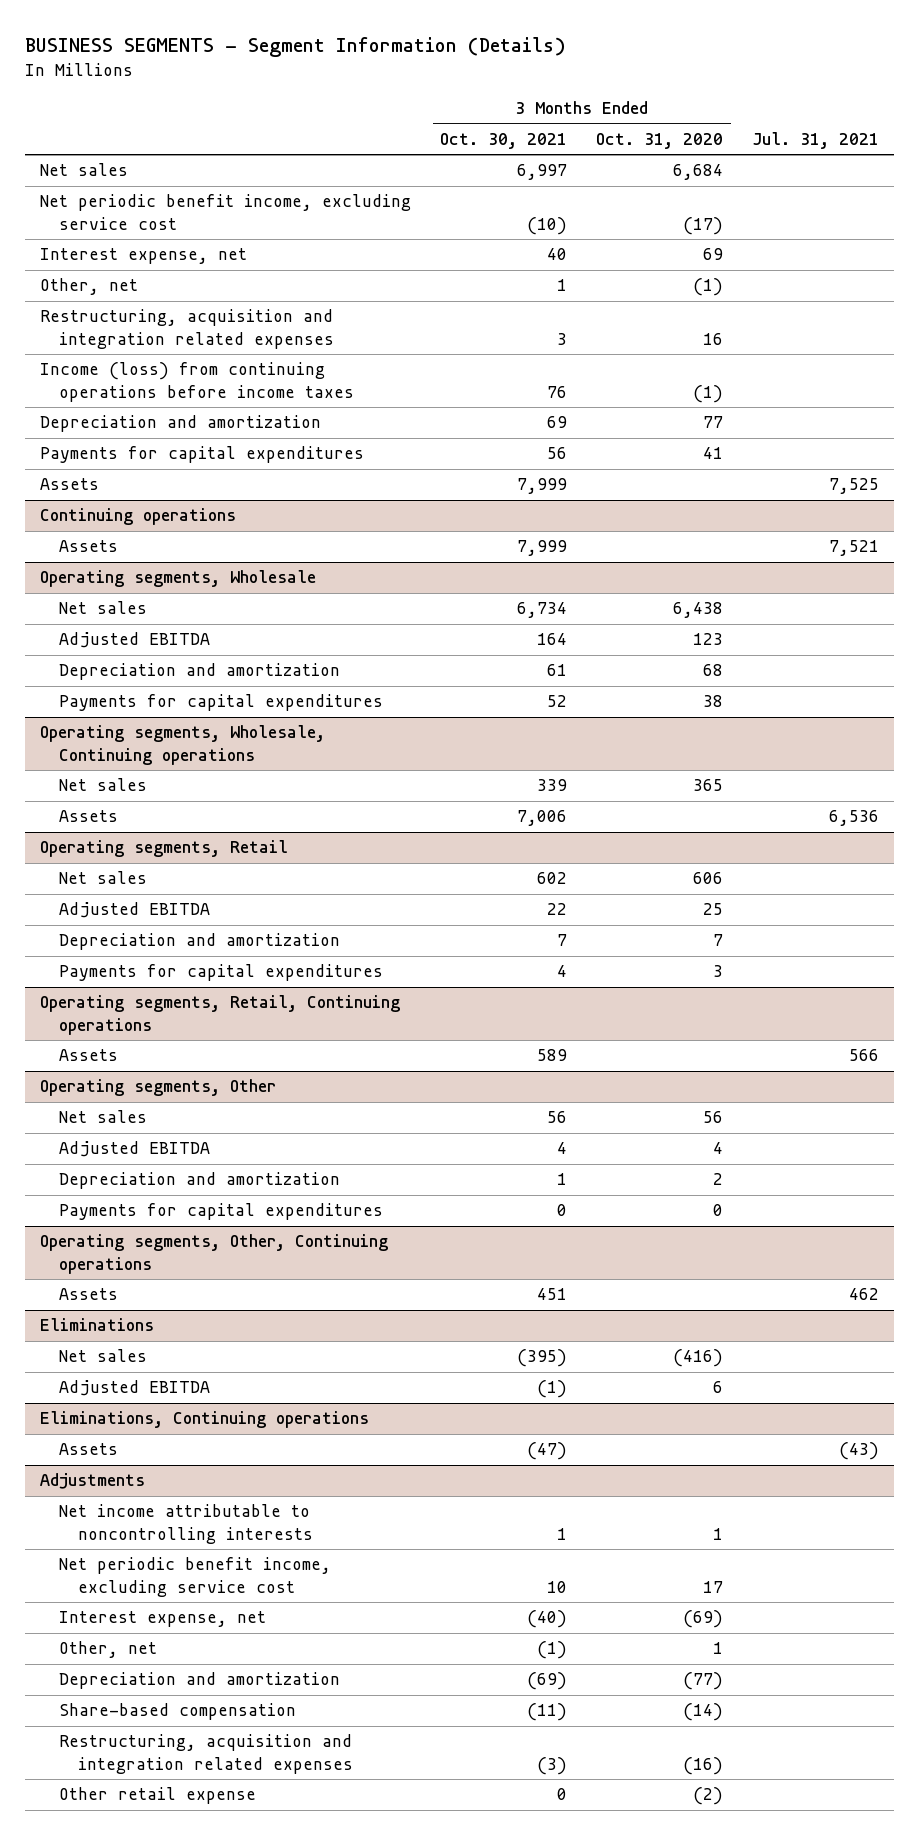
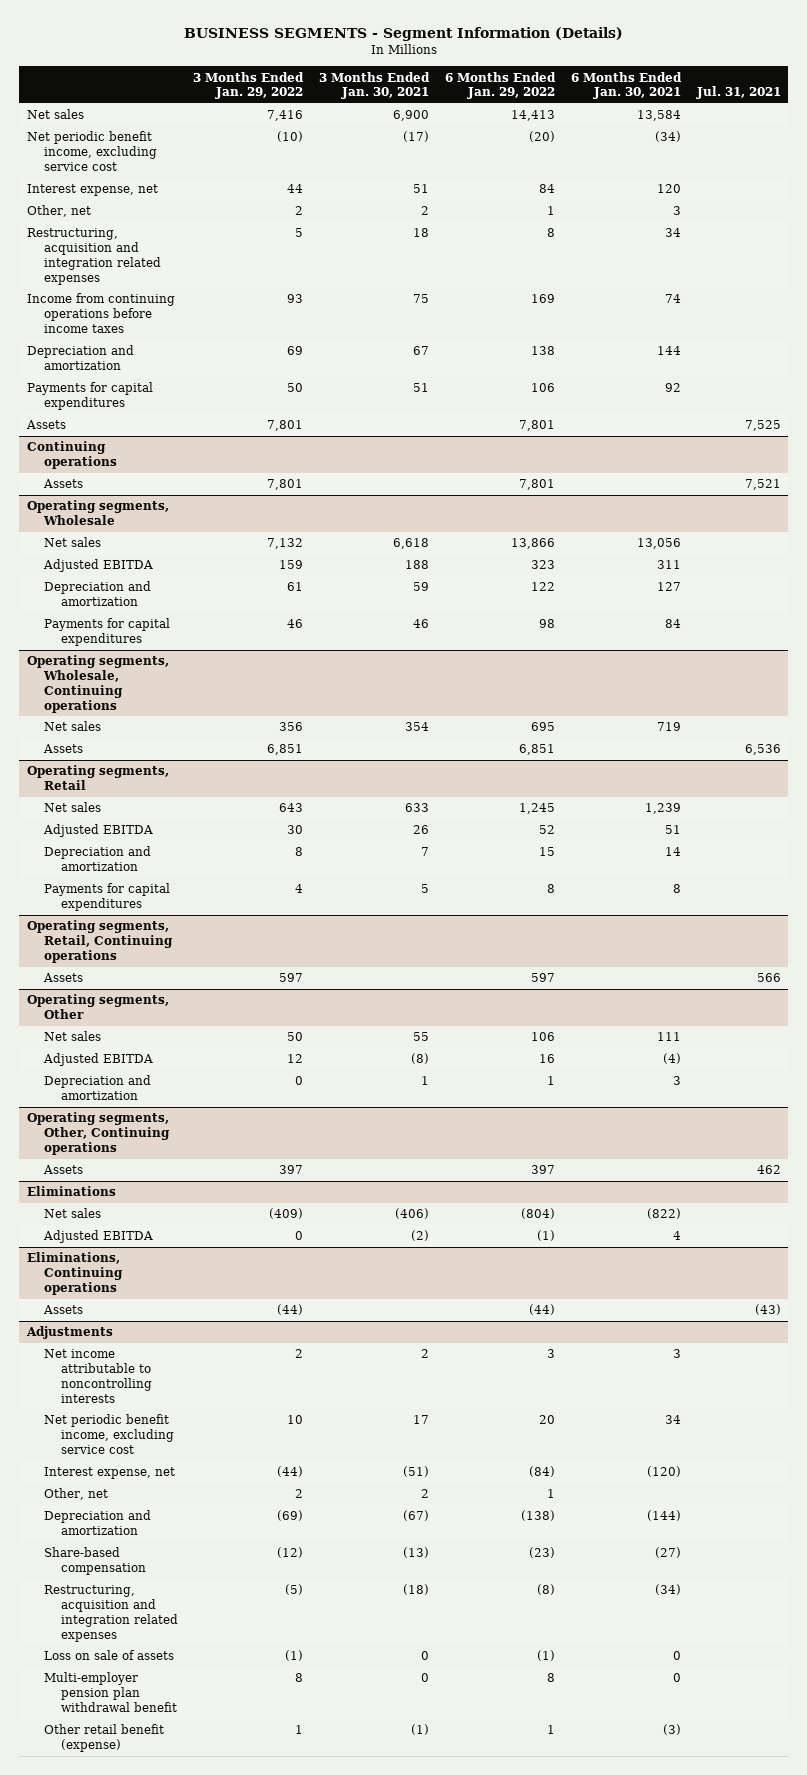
- | 3 Months Ended Oct. 30, 2021 | 3 Months Ended Oct. 31, 2020 | Jul. 31, 2021
+ | 3 Months Ended Jan. 29, 2022 | 3 Months Ended Jan. 30, 2021 | 6 Months Ended Jan. 29, 2022 | 6 Months Ended Jan. 30, 2021 | Jul. 31, 2021
- Income (loss) from continuing operations before income taxes | 76 | (1) |
+ Income from continuing operations before income taxes | 93 | 75 | 169 | 74 |
@ Operating segments, Other
- Payments for capital expenditures | 0 | 0 |
@ Adjustments
- Other retail expense | 0 | (2) |
+ Loss on sale of assets | (1) | 0 | (1) | 0 |
+ Multi-employer pension plan withdrawal benefit | 8 | 0 | 8 | 0 |
+ Other retail benefit (expense) | 1 | (1) | 1 | (3) |

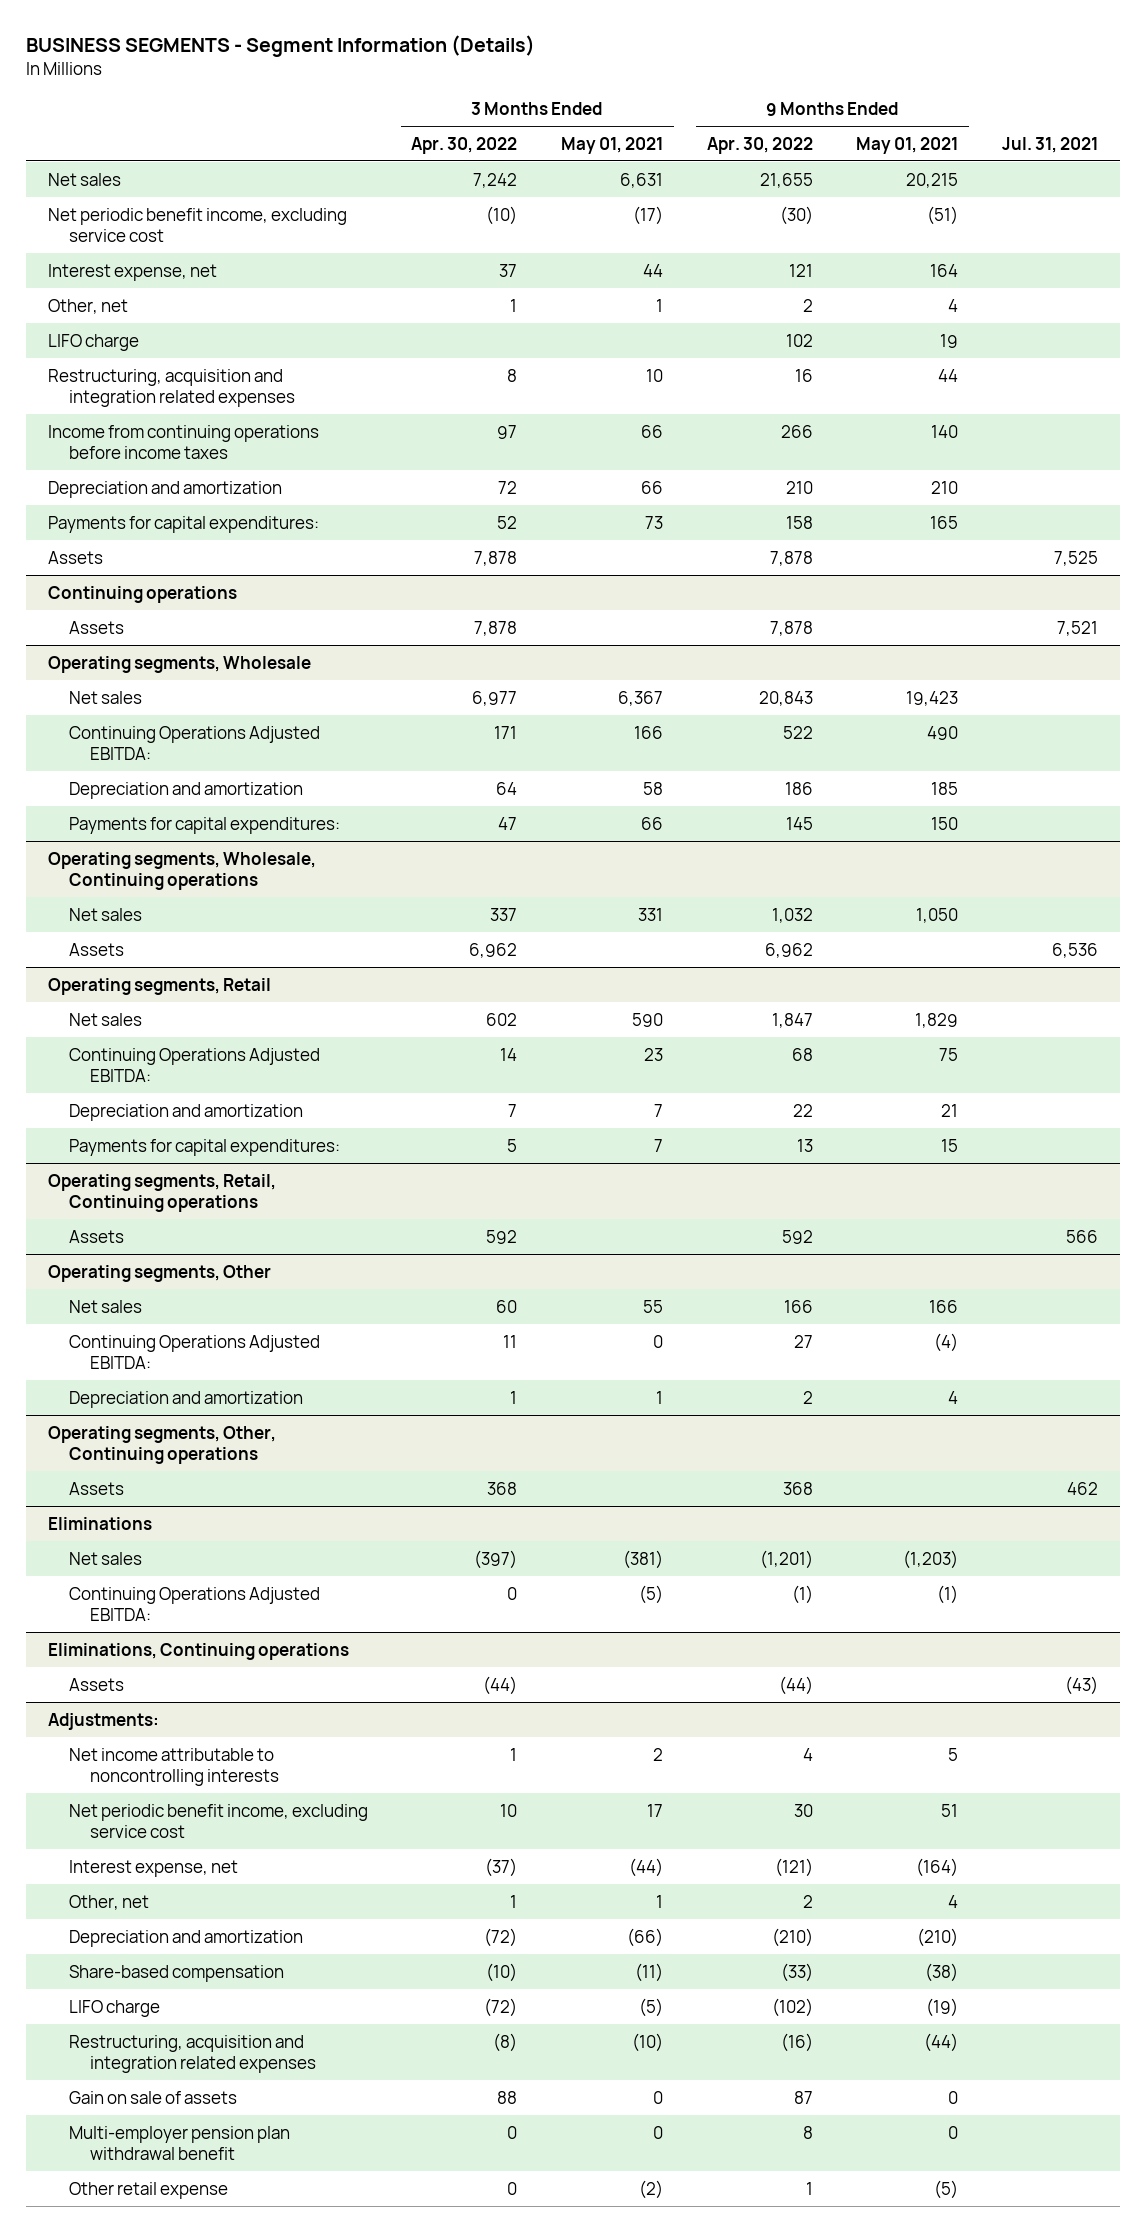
- | 3 Months Ended Jan. 29, 2022 | 3 Months Ended Jan. 30, 2021 | 6 Months Ended Jan. 29, 2022 | 6 Months Ended Jan. 30, 2021 | Jul. 31, 2021
+ | 3 Months Ended Apr. 30, 2022 | 3 Months Ended May 01, 2021 | 9 Months Ended Apr. 30, 2022 | 9 Months Ended May 01, 2021 | Jul. 31, 2021
+ LIFO charge | | | 102 | 19 |
- Payments for capital expenditures | 50 | 51 | 106 | 92 |
+ Payments for capital expenditures: | 52 | 73 | 158 | 165 |
@ Operating segments, Wholesale
- Adjusted EBITDA | 159 | 188 | 323 | 311 |
+ Continuing Operations Adjusted EBITDA: | 171 | 166 | 522 | 490 |
- Payments for capital expenditures | 46 | 46 | 98 | 84 |
+ Payments for capital expenditures: | 47 | 66 | 145 | 150 |
@ Operating segments, Retail
- Adjusted EBITDA | 30 | 26 | 52 | 51 |
+ Continuing Operations Adjusted EBITDA: | 14 | 23 | 68 | 75 |
- Payments for capital expenditures | 4 | 5 | 8 | 8 |
+ Payments for capital expenditures: | 5 | 7 | 13 | 15 |
@ Operating segments, Other
- Adjusted EBITDA | 12 | (8) | 16 | (4) |
+ Continuing Operations Adjusted EBITDA: | 11 | 0 | 27 | (4) |
@ Eliminations
- Adjusted EBITDA | 0 | (2) | (1) | 4 |
+ Continuing Operations Adjusted EBITDA: | 0 | (5) | (1) | (1) |
- Adjustments
+ Adjustments:
+ LIFO charge | (72) | (5) | (102) | (19) |
- Loss on sale of assets | (1) | 0 | (1) | 0 |
+ Gain on sale of assets | 88 | 0 | 87 | 0 |
- Other retail benefit (expense) | 1 | (1) | 1 | (3) |
+ Other retail expense | 0 | (2) | 1 | (5) |

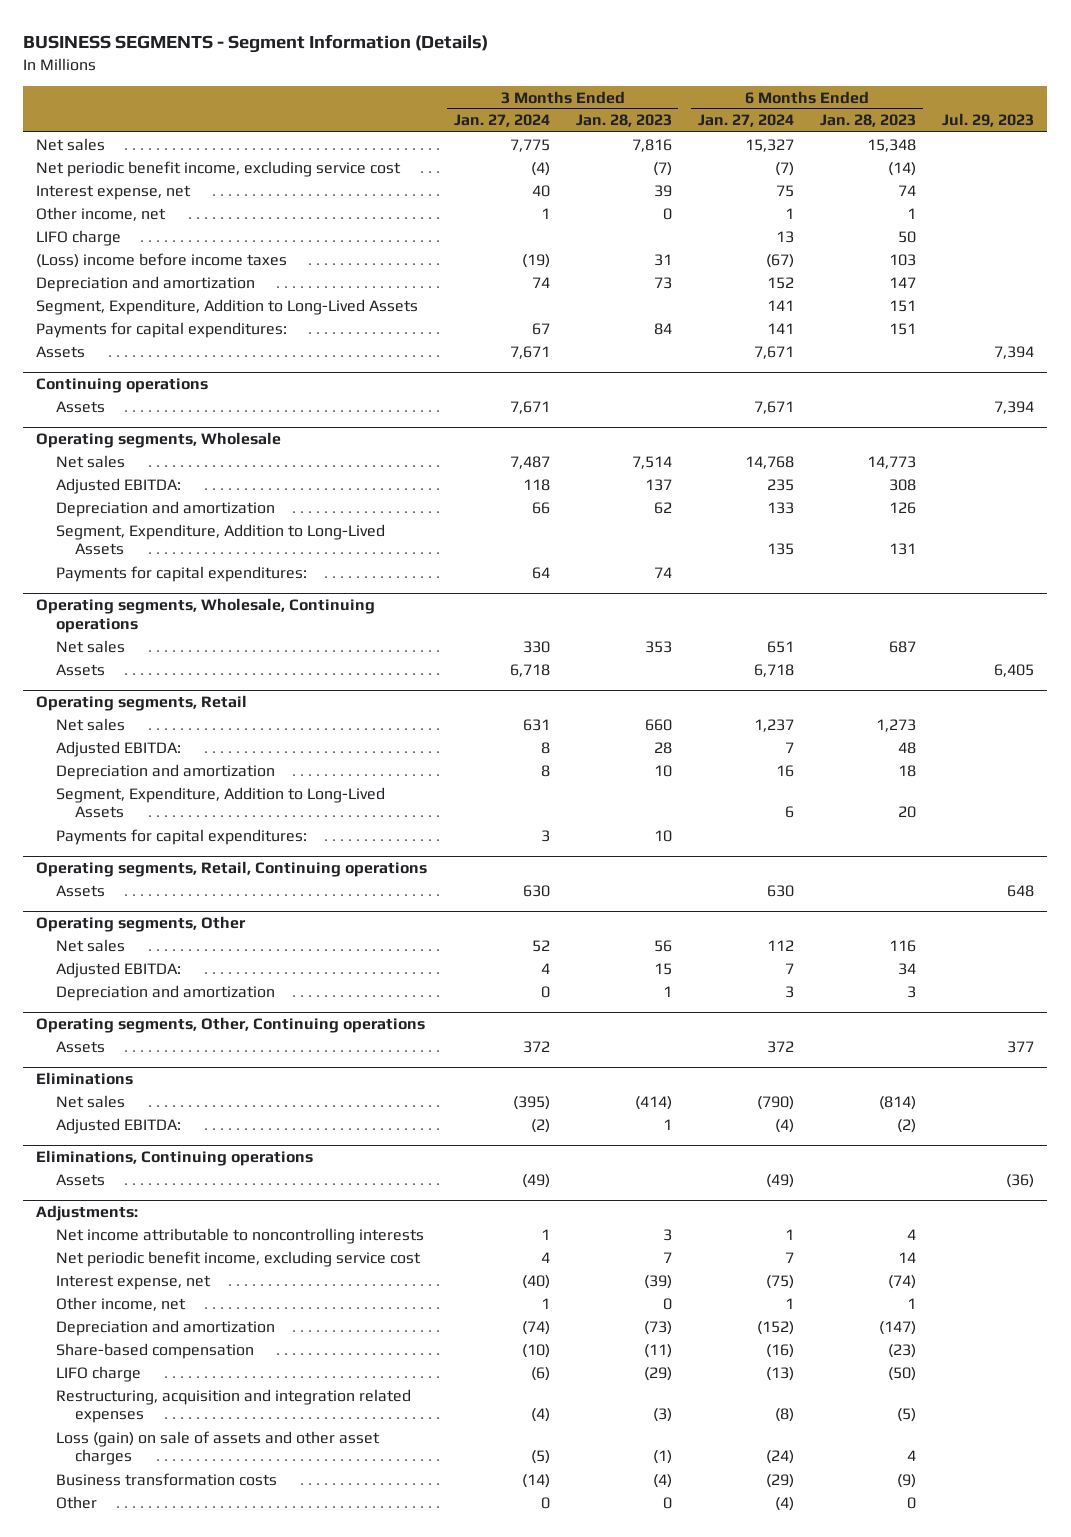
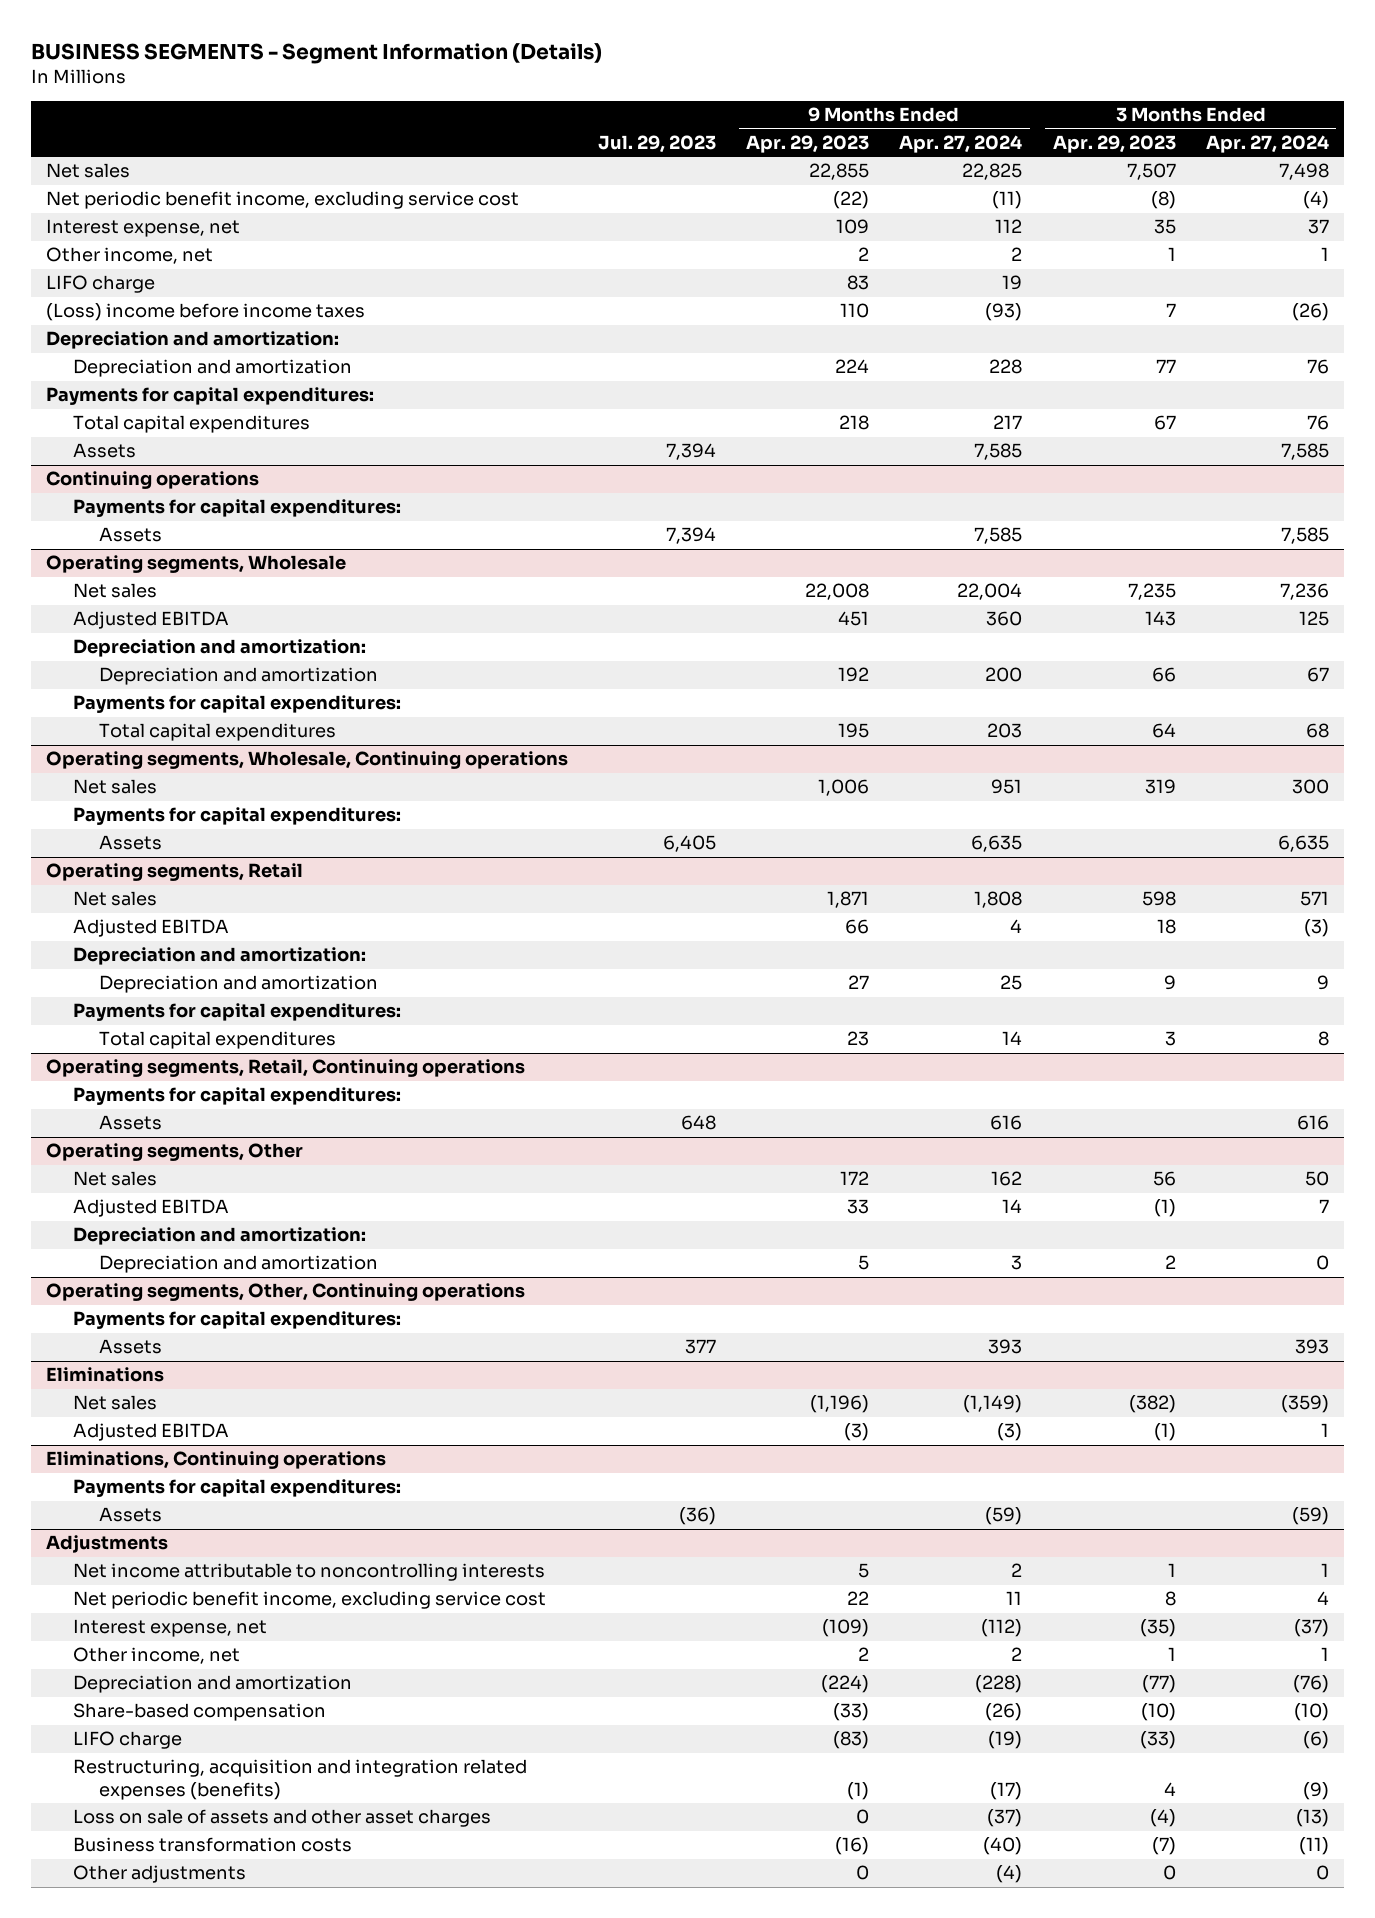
- | 3 Months Ended Jan. 27, 2024 | 3 Months Ended Jan. 28, 2023 | 6 Months Ended Jan. 27, 2024 | 6 Months Ended Jan. 28, 2023 | Jul. 29, 2023
+ | Jul. 29, 2023 | 9 Months Ended Apr. 29, 2023 | 9 Months Ended Apr. 27, 2024 | 3 Months Ended Apr. 29, 2023 | 3 Months Ended Apr. 27, 2024
+ Depreciation and amortization:
- Segment, Expenditure, Addition to Long-Lived Assets | | | 141 | 151 |
+ Total capital expenditures | | 218 | 217 | 67 | 76
@ Continuing operations
+ Payments for capital expenditures:
@ Operating segments, Wholesale
- Adjusted EBITDA: | 118 | 137 | 235 | 308 |
+ Adjusted EBITDA | | 451 | 360 | 143 | 125
+ Depreciation and amortization:
- Segment, Expenditure, Addition to Long-Lived Assets | | | 135 | 131 |
+ Total capital expenditures | | 195 | 203 | 64 | 68
@ Operating segments, Wholesale, Continuing operations
+ Payments for capital expenditures:
@ Operating segments, Retail
- Adjusted EBITDA: | 8 | 28 | 7 | 48 |
+ Adjusted EBITDA | | 66 | 4 | 18 | (3)
+ Depreciation and amortization:
- Segment, Expenditure, Addition to Long-Lived Assets | | | 6 | 20 |
+ Total capital expenditures | | 23 | 14 | 3 | 8
@ Operating segments, Retail, Continuing operations
+ Payments for capital expenditures:
@ Operating segments, Other
- Adjusted EBITDA: | 4 | 15 | 7 | 34 |
+ Adjusted EBITDA | | 33 | 14 | (1) | 7
+ Depreciation and amortization:
@ Operating segments, Other, Continuing operations
+ Payments for capital expenditures:
@ Eliminations
- Adjusted EBITDA: | (2) | 1 | (4) | (2) |
+ Adjusted EBITDA | | (3) | (3) | (1) | 1
@ Eliminations, Continuing operations
+ Payments for capital expenditures:
- Adjustments:
+ Adjustments
- Restructuring, acquisition and integration related expenses | (4) | (3) | (8) | (5) |
- Loss (gain) on sale of assets and other asset charges | (5) | (1) | (24) | 4 |
+ Restructuring, acquisition and integration related expenses (benefits) | | (1) | (17) | 4 | (9)
+ Loss on sale of assets and other asset charges | | 0 | (37) | (4) | (13)
- Other | 0 | 0 | (4) | 0 |
+ Other adjustments | | 0 | (4) | 0 | 0

